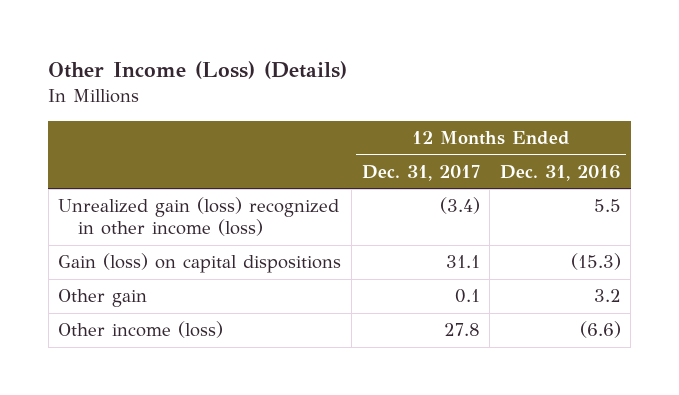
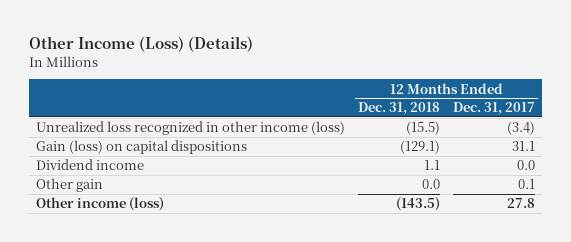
- | 12 Months Ended Dec. 31, 2017 | 12 Months Ended Dec. 31, 2016
+ | 12 Months Ended Dec. 31, 2018 | 12 Months Ended Dec. 31, 2017
- Unrealized gain (loss) recognized in other income (loss) | (3.4) | 5.5
+ Unrealized loss recognized in other income (loss) | (15.5) | (3.4)
+ Dividend income | 1.1 | 0.0

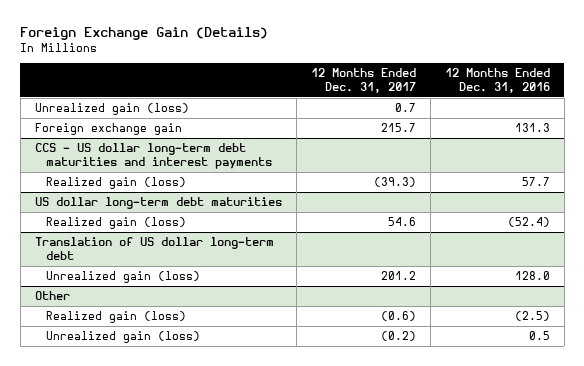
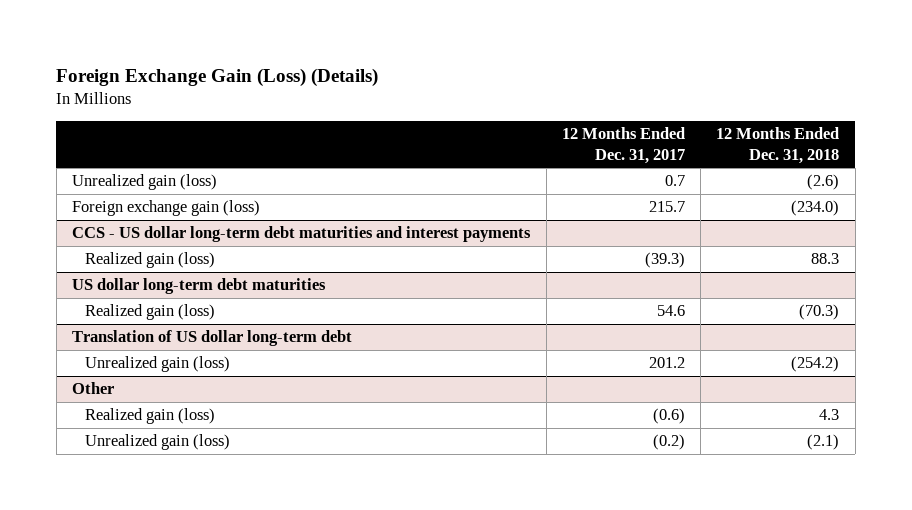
- Foreign Exchange Gain (Details)
+ Foreign Exchange Gain (Loss) (Details)
- | 12 Months Ended Dec. 31, 2017 | 12 Months Ended Dec. 31, 2016
+ | 12 Months Ended Dec. 31, 2017 | 12 Months Ended Dec. 31, 2018
- Foreign exchange gain | 215.7 | 131.3
+ Foreign exchange gain (loss) | 215.7 | (234.0)

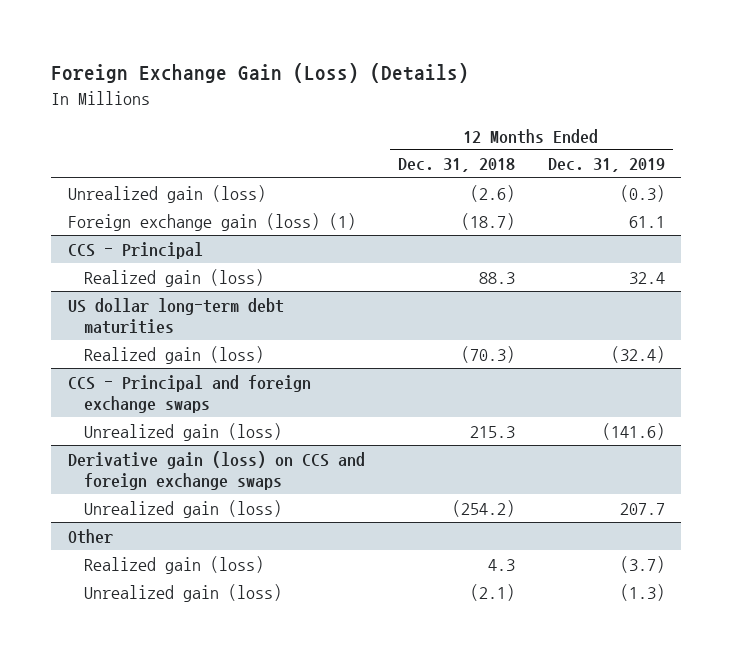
- | 12 Months Ended Dec. 31, 2017 | 12 Months Ended Dec. 31, 2018
+ | 12 Months Ended Dec. 31, 2018 | 12 Months Ended Dec. 31, 2019
- Foreign exchange gain (loss) | 215.7 | (234.0)
- CCS - US dollar long-term debt maturities and interest payments
+ Foreign exchange gain (loss) (1) | (18.7) | 61.1
+ CCS - Principal
- Translation of US dollar long-term debt
+ CCS - Principal and foreign exchange swaps
+ Unrealized gain (loss) | 215.3 | (141.6)
+ Derivative gain (loss) on CCS and foreign exchange swaps

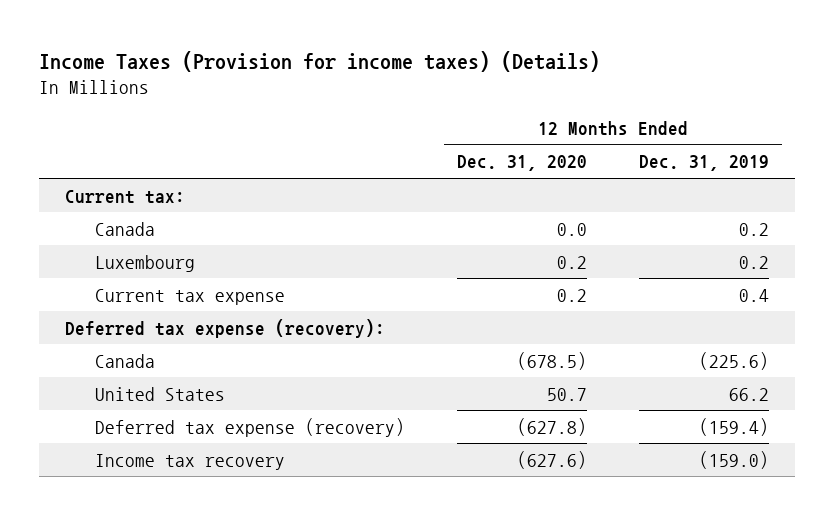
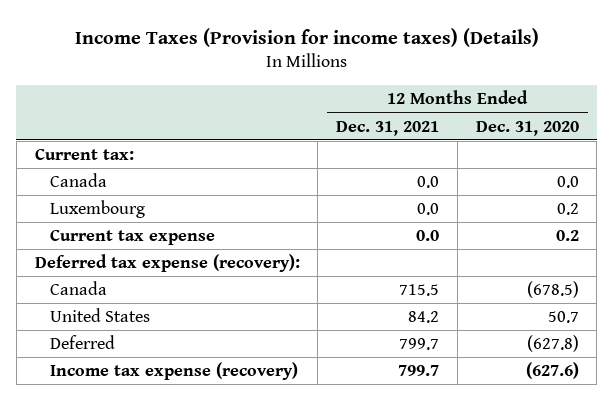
- | 12 Months Ended Dec. 31, 2020 | 12 Months Ended Dec. 31, 2019
+ | 12 Months Ended Dec. 31, 2021 | 12 Months Ended Dec. 31, 2020
- Deferred tax expense (recovery) | (627.8) | (159.4)
- Income tax recovery | (627.6) | (159.0)
+ Deferred | 799.7 | (627.8)
+ Income tax expense (recovery) | 799.7 | (627.6)

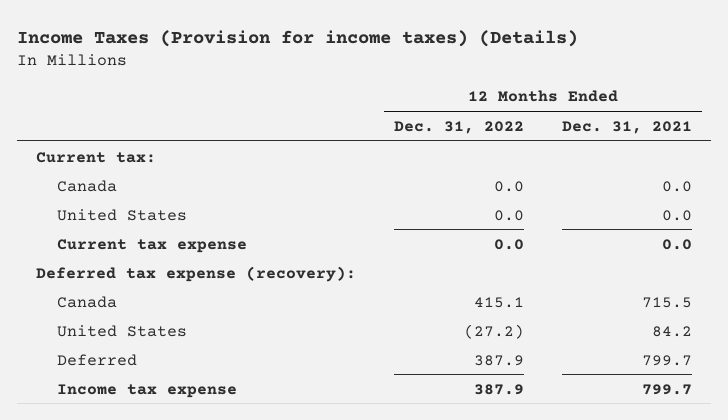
- | 12 Months Ended Dec. 31, 2021 | 12 Months Ended Dec. 31, 2020
+ | 12 Months Ended Dec. 31, 2022 | 12 Months Ended Dec. 31, 2021
- Luxembourg | 0.0 | 0.2
+ United States | 0.0 | 0.0
- Income tax expense (recovery) | 799.7 | (627.6)
+ Income tax expense | 387.9 | 799.7

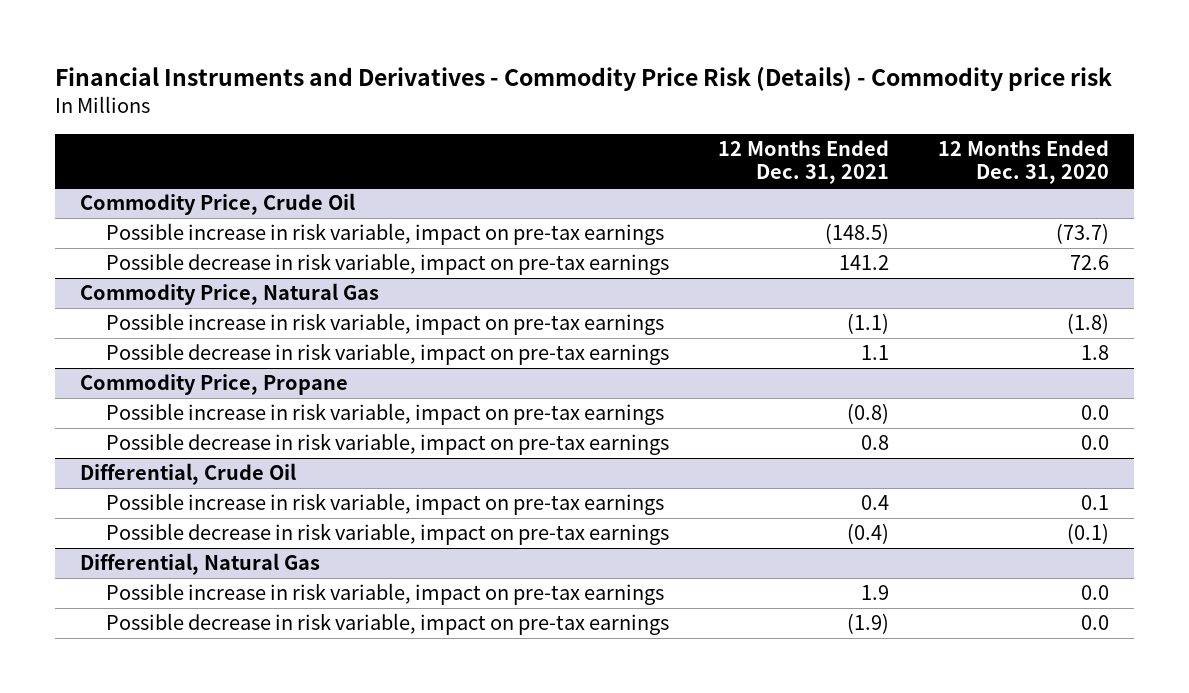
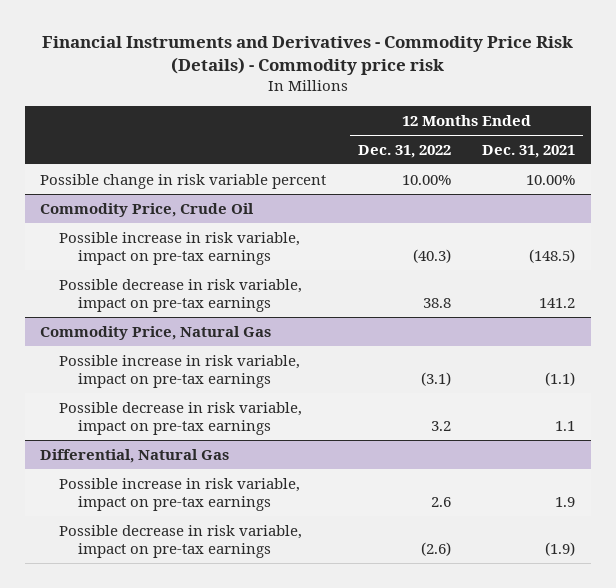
- | 12 Months Ended Dec. 31, 2021 | 12 Months Ended Dec. 31, 2020
+ | 12 Months Ended Dec. 31, 2022 | 12 Months Ended Dec. 31, 2021
+ Possible change in risk variable percent | 10.00% | 10.00%
- Commodity Price, Propane
- Possible increase in risk variable, impact on pre-tax earnings | (0.8) | 0.0
- Possible decrease in risk variable, impact on pre-tax earnings | 0.8 | 0.0
- Differential, Crude Oil
- Possible increase in risk variable, impact on pre-tax earnings | 0.4 | 0.1
- Possible decrease in risk variable, impact on pre-tax earnings | (0.4) | (0.1)

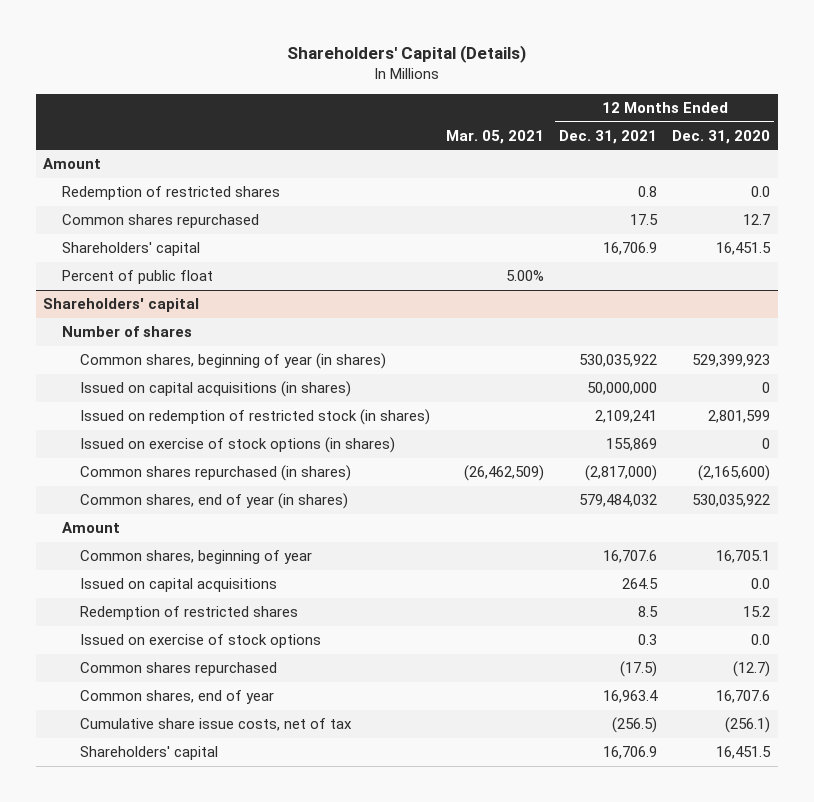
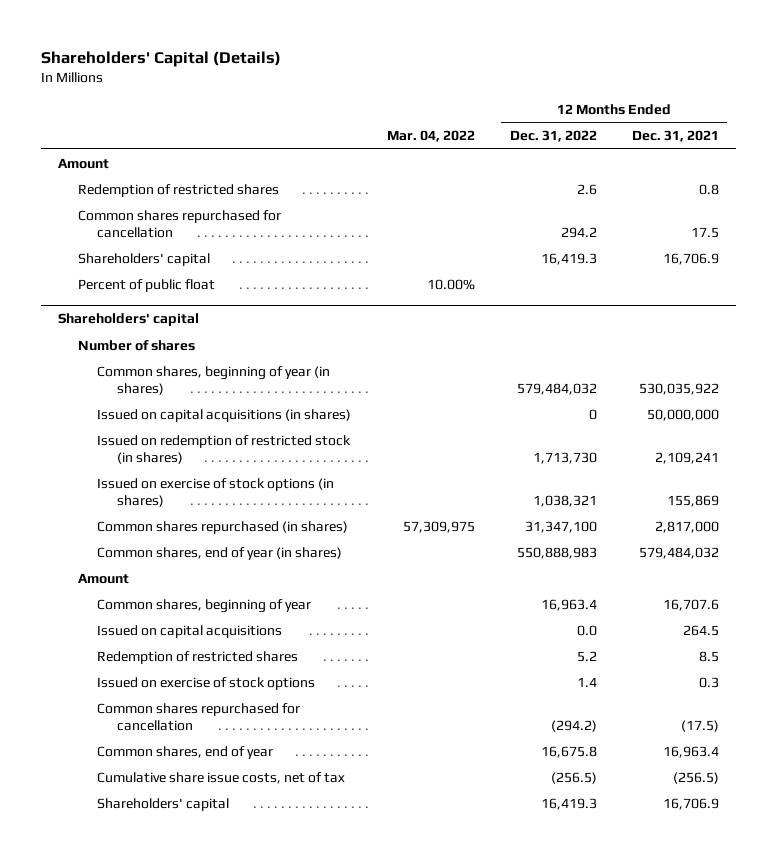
- | Mar. 05, 2021 | 12 Months Ended Dec. 31, 2021 | 12 Months Ended Dec. 31, 2020
+ | Mar. 04, 2022 | 12 Months Ended Dec. 31, 2022 | 12 Months Ended Dec. 31, 2021
- Common shares repurchased | | 17.5 | 12.7
+ Common shares repurchased for cancellation | | 294.2 | 17.5
@ Shareholders' capital
- Common shares repurchased (in shares) | (26,462,509) | (2,817,000) | (2,165,600)
+ Common shares repurchased (in shares) | 57,309,975 | 31,347,100 | 2,817,000
- Common shares repurchased | | (17.5) | (12.7)
+ Common shares repurchased for cancellation | | (294.2) | (17.5)

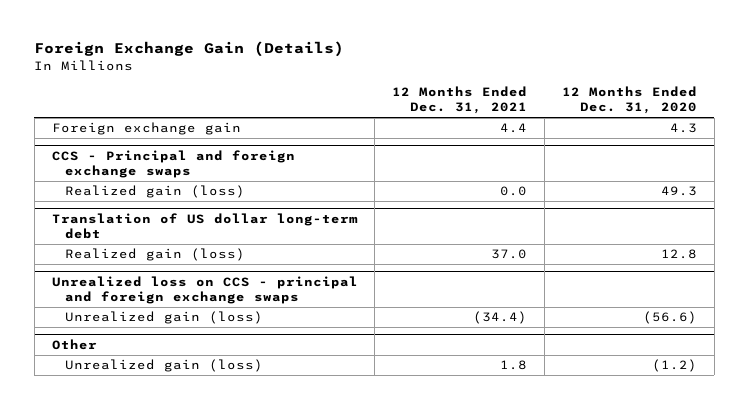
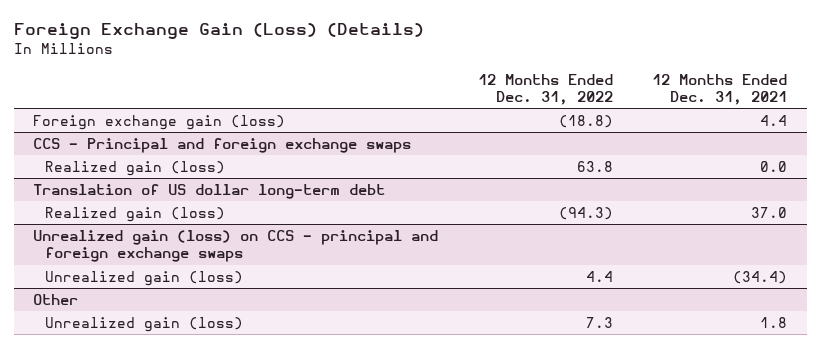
- Foreign Exchange Gain (Details)
+ Foreign Exchange Gain (Loss) (Details)
- | 12 Months Ended Dec. 31, 2021 | 12 Months Ended Dec. 31, 2020
+ | 12 Months Ended Dec. 31, 2022 | 12 Months Ended Dec. 31, 2021
- Foreign exchange gain | 4.4 | 4.3
+ Foreign exchange gain (loss) | (18.8) | 4.4
- Unrealized loss on CCS - principal and foreign exchange swaps
+ Unrealized gain (loss) on CCS - principal and foreign exchange swaps

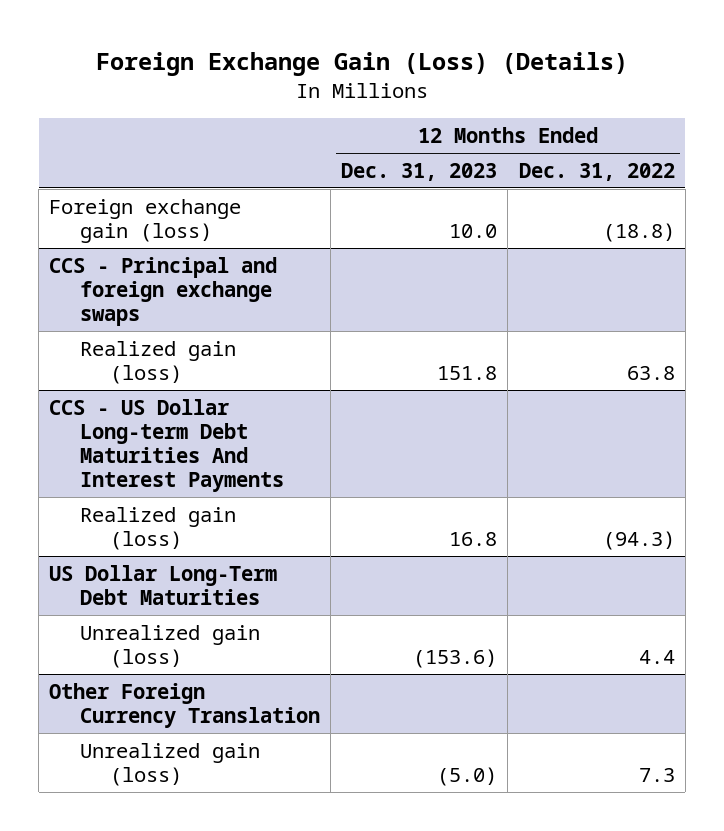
- | 12 Months Ended Dec. 31, 2022 | 12 Months Ended Dec. 31, 2021
+ | 12 Months Ended Dec. 31, 2023 | 12 Months Ended Dec. 31, 2022
- Translation of US dollar long-term debt
+ CCS - US Dollar Long-term Debt Maturities And Interest Payments
- Unrealized gain (loss) on CCS - principal and foreign exchange swaps
+ US Dollar Long-Term Debt Maturities
- Other
+ Other Foreign Currency Translation

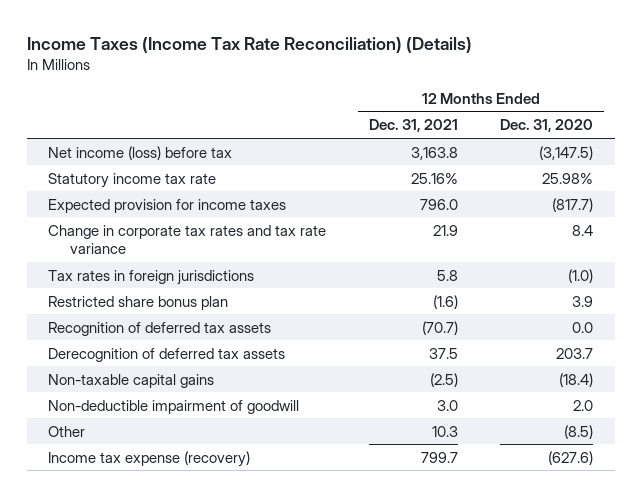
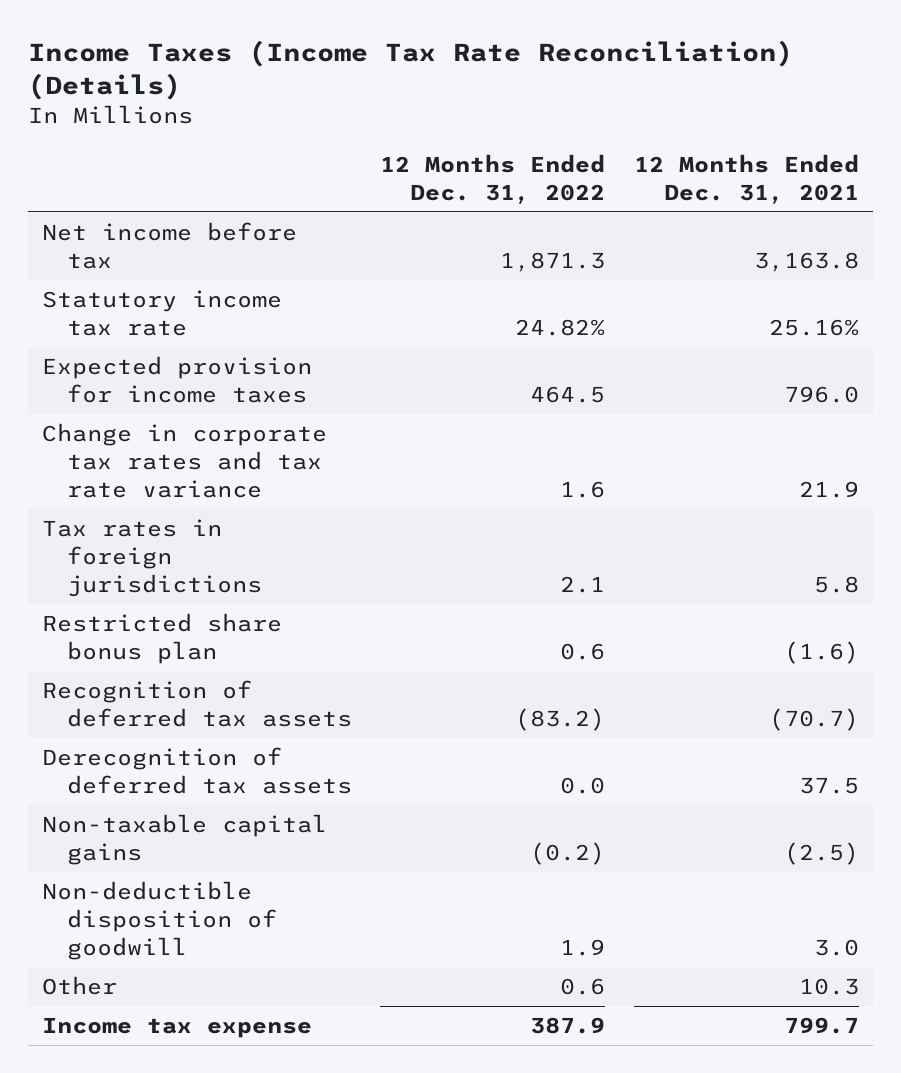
- | 12 Months Ended Dec. 31, 2021 | 12 Months Ended Dec. 31, 2020
+ | 12 Months Ended Dec. 31, 2022 | 12 Months Ended Dec. 31, 2021
- Net income (loss) before tax | 3,163.8 | (3,147.5)
+ Net income before tax | 1,871.3 | 3,163.8
- Non-deductible impairment of goodwill | 3.0 | 2.0
+ Non-deductible disposition of goodwill | 1.9 | 3.0
- Income tax expense (recovery) | 799.7 | (627.6)
+ Income tax expense | 387.9 | 799.7

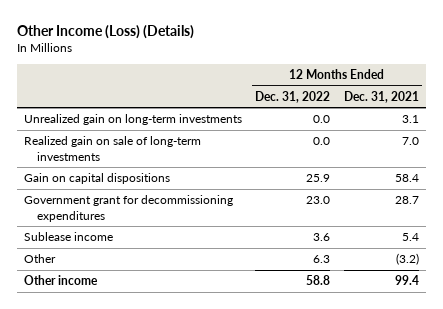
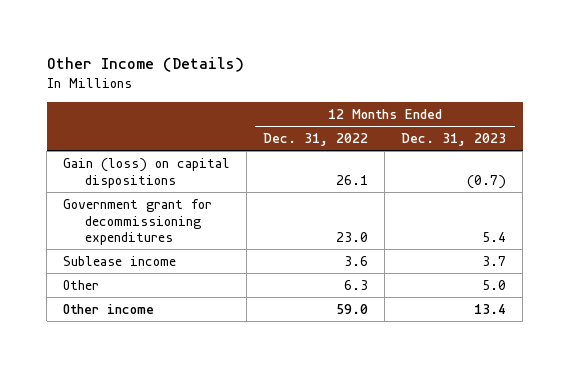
- Other Income (Loss) (Details)
+ Other Income (Details)
- | 12 Months Ended Dec. 31, 2022 | 12 Months Ended Dec. 31, 2021
+ | 12 Months Ended Dec. 31, 2022 | 12 Months Ended Dec. 31, 2023
- Unrealized gain on long-term investments | 0.0 | 3.1
- Realized gain on sale of long-term investments | 0.0 | 7.0
- Gain on capital dispositions | 25.9 | 58.4
+ Gain (loss) on capital dispositions | 26.1 | (0.7)
- Other income | 58.8 | 99.4
+ Other income | 59.0 | 13.4

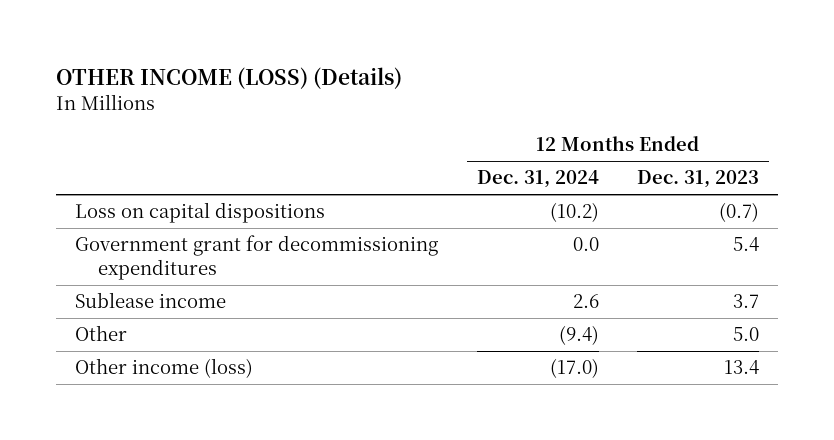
- Other Income (Details)
+ OTHER INCOME (LOSS) (Details)
- | 12 Months Ended Dec. 31, 2022 | 12 Months Ended Dec. 31, 2023
+ | 12 Months Ended Dec. 31, 2024 | 12 Months Ended Dec. 31, 2023
- Gain (loss) on capital dispositions | 26.1 | (0.7)
+ Loss on capital dispositions | (10.2) | (0.7)
- Other income | 59.0 | 13.4
+ Other income (loss) | (17.0) | 13.4

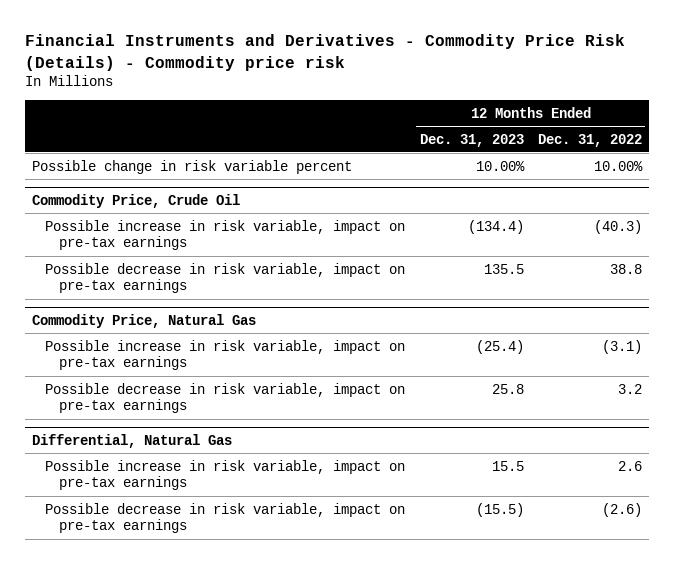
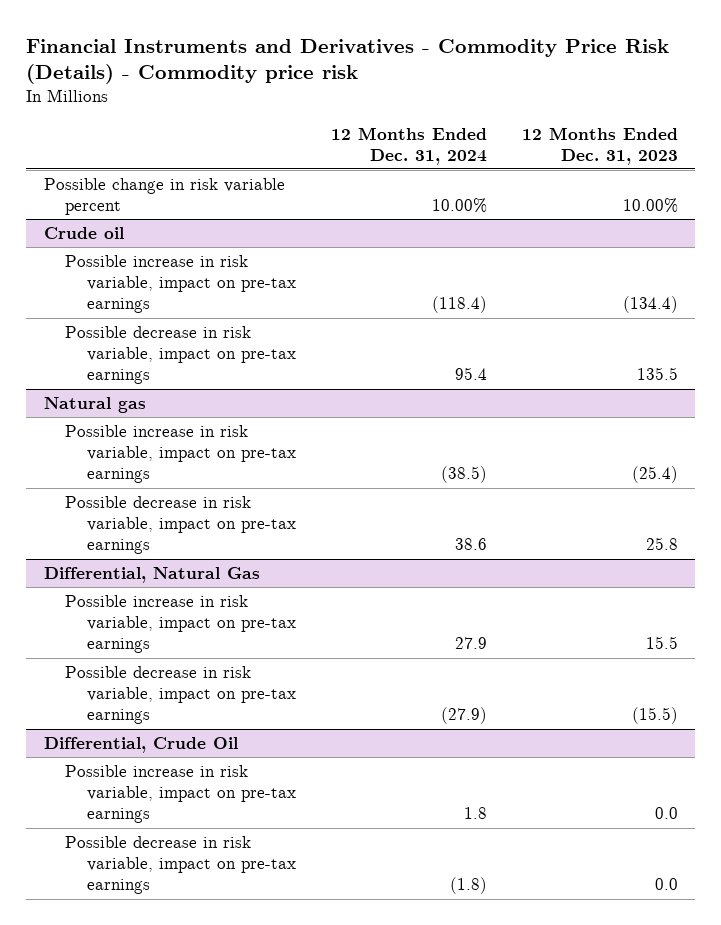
- | 12 Months Ended Dec. 31, 2023 | 12 Months Ended Dec. 31, 2022
+ | 12 Months Ended Dec. 31, 2024 | 12 Months Ended Dec. 31, 2023
- Commodity Price, Crude Oil
+ Crude oil
- Commodity Price, Natural Gas
+ Natural gas
+ Differential, Crude Oil
+ Possible increase in risk variable, impact on pre-tax earnings | 1.8 | 0.0
+ Possible decrease in risk variable, impact on pre-tax earnings | (1.8) | 0.0

